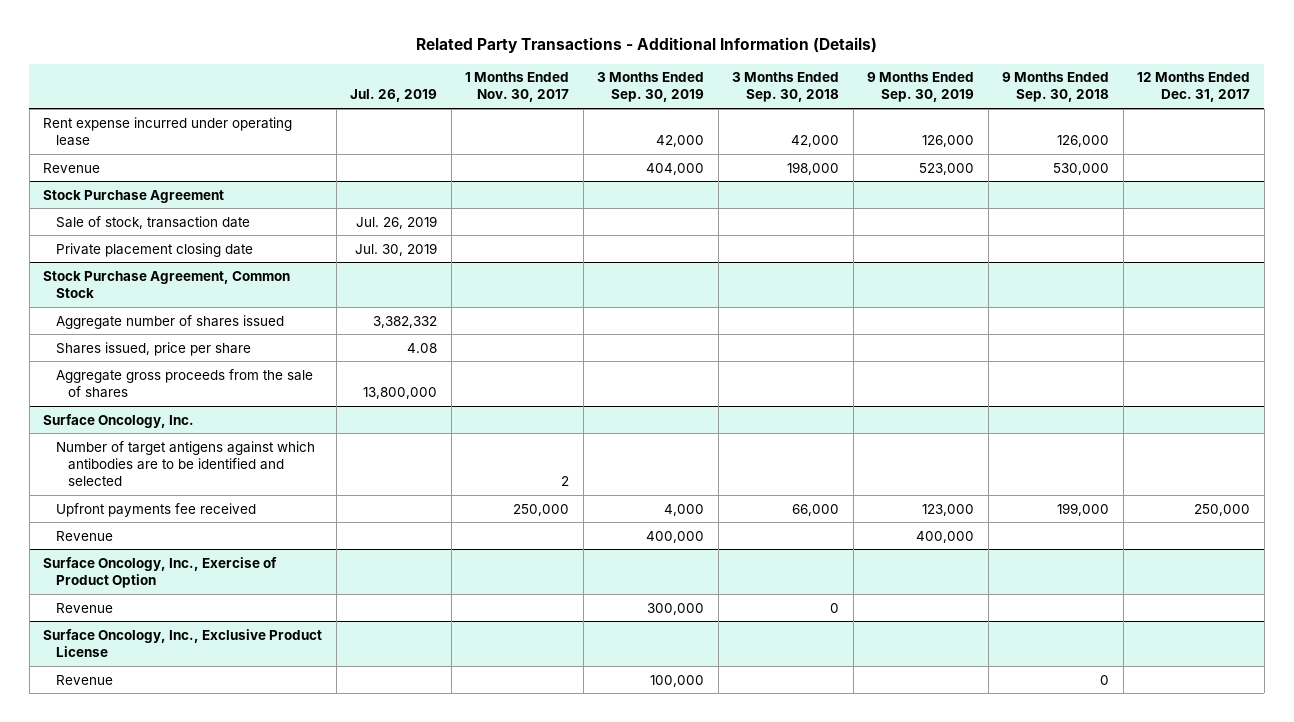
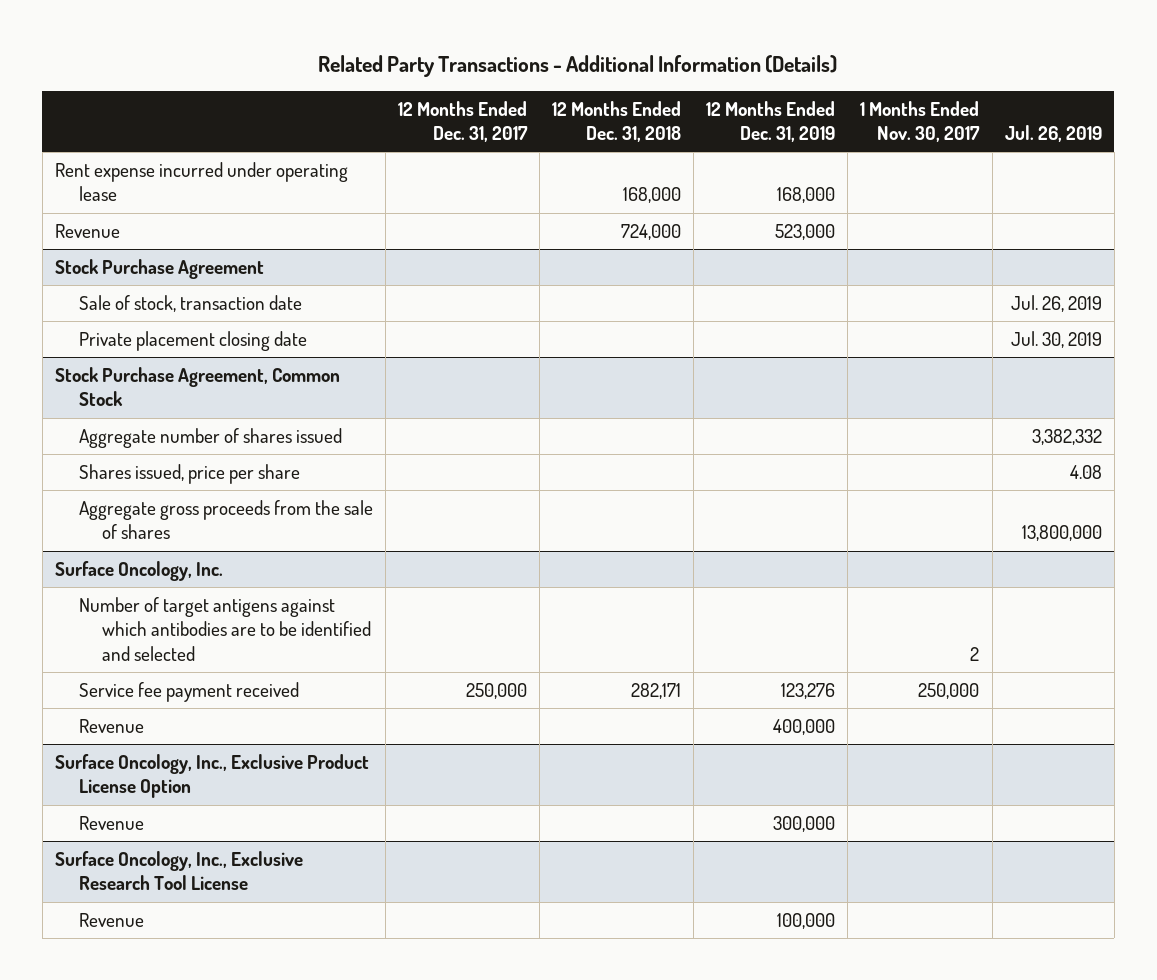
- | Jul. 26, 2019 | 1 Months Ended Nov. 30, 2017 | 3 Months Ended Sep. 30, 2019 | 3 Months Ended Sep. 30, 2018 | 9 Months Ended Sep. 30, 2019 | 9 Months Ended Sep. 30, 2018 | 12 Months Ended Dec. 31, 2017
+ | 12 Months Ended Dec. 31, 2017 | 12 Months Ended Dec. 31, 2018 | 12 Months Ended Dec. 31, 2019 | 1 Months Ended Nov. 30, 2017 | Jul. 26, 2019
@ Surface Oncology, Inc.
- Upfront payments fee received | | 250,000 | 4,000 | 66,000 | 123,000 | 199,000 | 250,000
+ Service fee payment received | 250,000 | 282,171 | 123,276 | 250,000 |
- Surface Oncology, Inc., Exercise of Product Option
- Revenue | | | 300,000 | 0 | | |
- Surface Oncology, Inc., Exclusive Product License
+ Surface Oncology, Inc., Exclusive Product License Option
+ Surface Oncology, Inc., Exclusive Research Tool License
+ Revenue | | | 100,000 | |

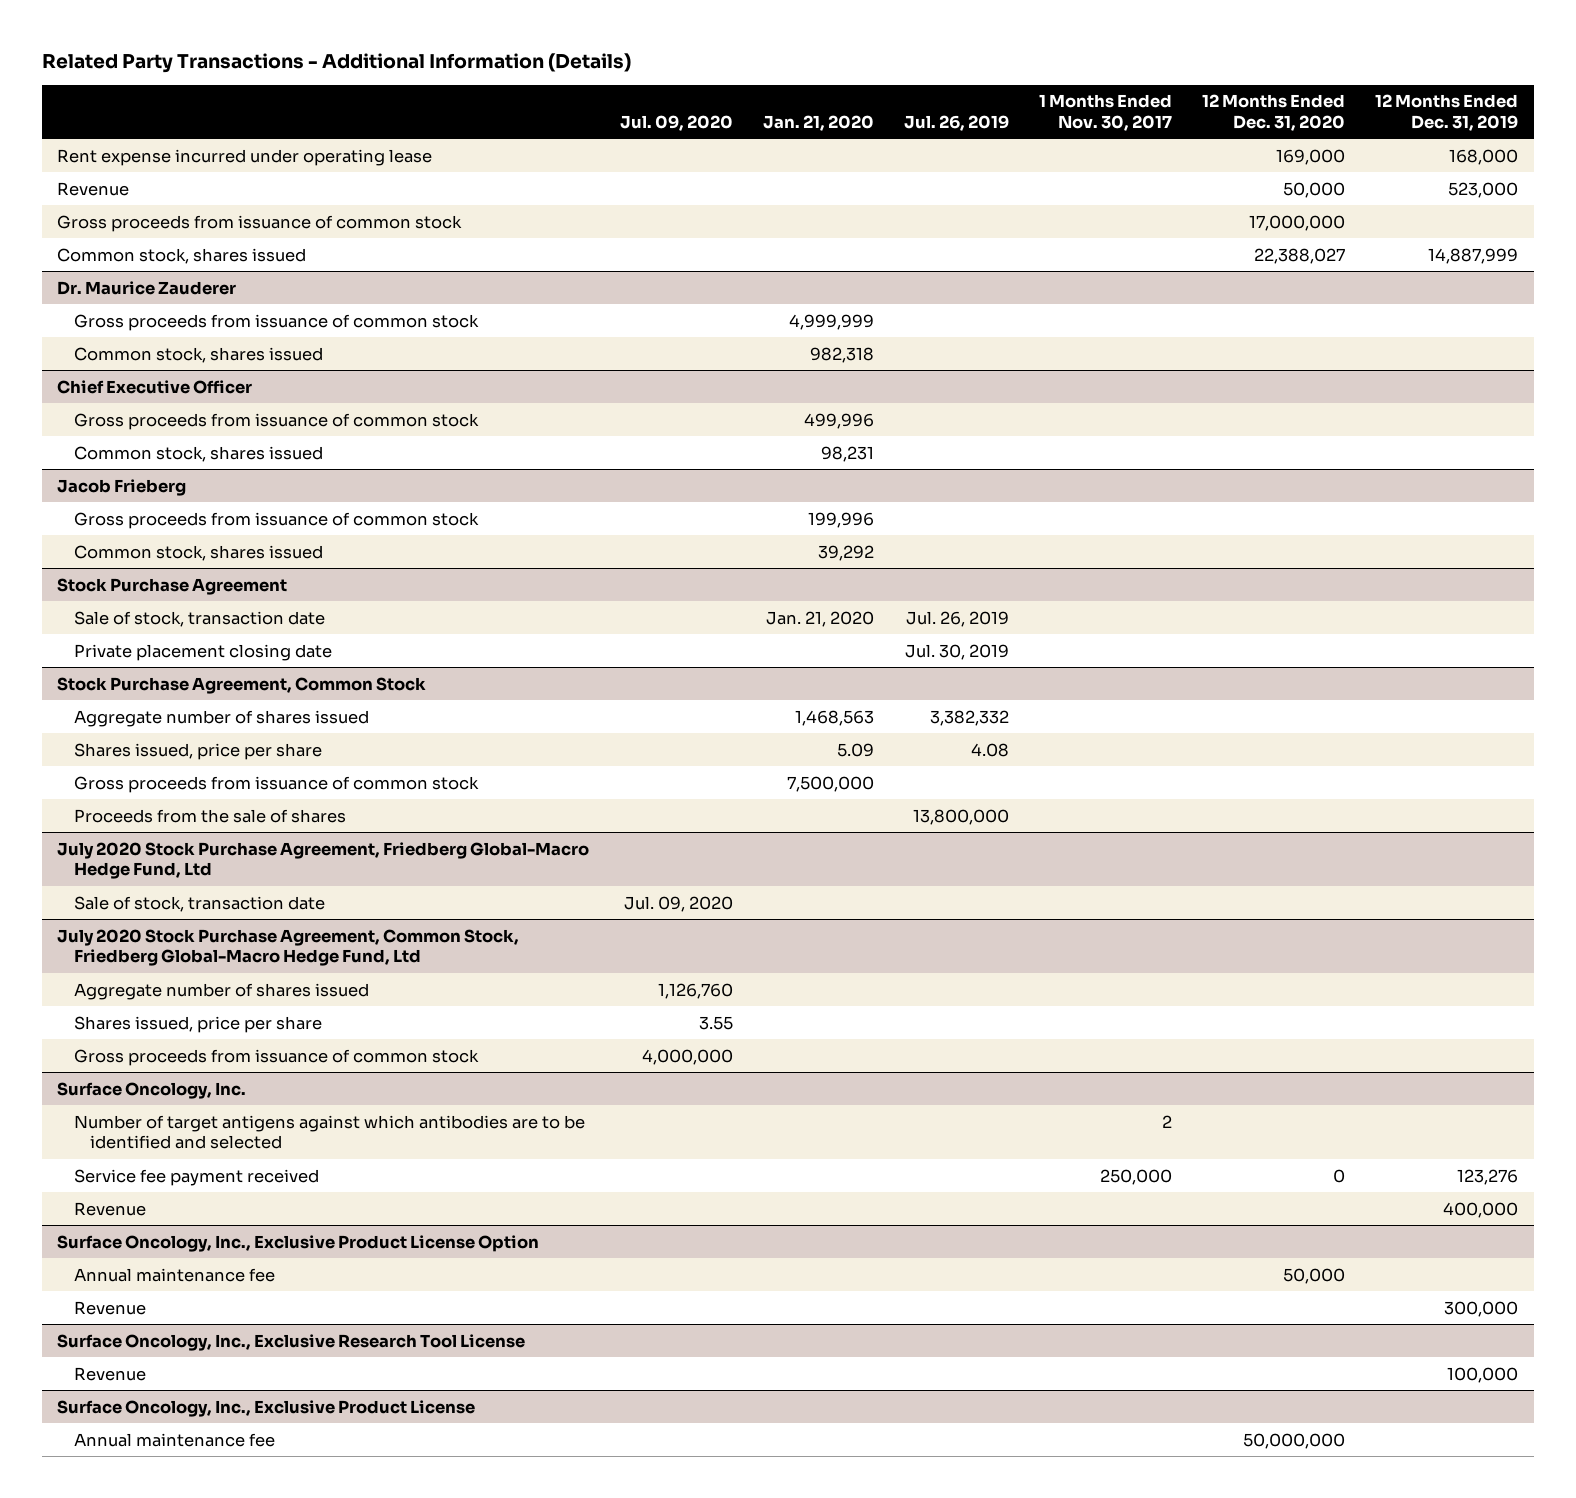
- | 12 Months Ended Dec. 31, 2017 | 12 Months Ended Dec. 31, 2018 | 12 Months Ended Dec. 31, 2019 | 1 Months Ended Nov. 30, 2017 | Jul. 26, 2019
+ | Jul. 09, 2020 | Jan. 21, 2020 | Jul. 26, 2019 | 1 Months Ended Nov. 30, 2017 | 12 Months Ended Dec. 31, 2020 | 12 Months Ended Dec. 31, 2019
+ Gross proceeds from issuance of common stock | | | | | 17,000,000 |
+ Common stock, shares issued | | | | | 22,388,027 | 14,887,999
+ Dr. Maurice Zauderer
+ Gross proceeds from issuance of common stock | | 4,999,999 | | | |
+ Common stock, shares issued | | 982,318 | | | |
+ Chief Executive Officer
+ Gross proceeds from issuance of common stock | | 499,996 | | | |
+ Common stock, shares issued | | 98,231 | | | |
+ Jacob Frieberg
+ Gross proceeds from issuance of common stock | | 199,996 | | | |
+ Common stock, shares issued | | 39,292 | | | |
@ Stock Purchase Agreement, Common Stock
- Aggregate gross proceeds from the sale of shares | | | | | 13,800,000
+ Gross proceeds from issuance of common stock | | 7,500,000 | | | |
+ Proceeds from the sale of shares | | | 13,800,000 | | |
+ July 2020 Stock Purchase Agreement, Friedberg Global-Macro Hedge Fund, Ltd
+ Sale of stock, transaction date | Jul. 09, 2020 | | | | |
+ July 2020 Stock Purchase Agreement, Common Stock, Friedberg Global-Macro Hedge Fund, Ltd
+ Aggregate number of shares issued | 1,126,760 | | | | |
+ Shares issued, price per share | 3.55 | | | | |
+ Gross proceeds from issuance of common stock | 4,000,000 | | | | |
@ Surface Oncology, Inc., Exclusive Product License Option
+ Annual maintenance fee | | | | | 50,000 |
+ Surface Oncology, Inc., Exclusive Product License
+ Annual maintenance fee | | | | | 50,000,000 |

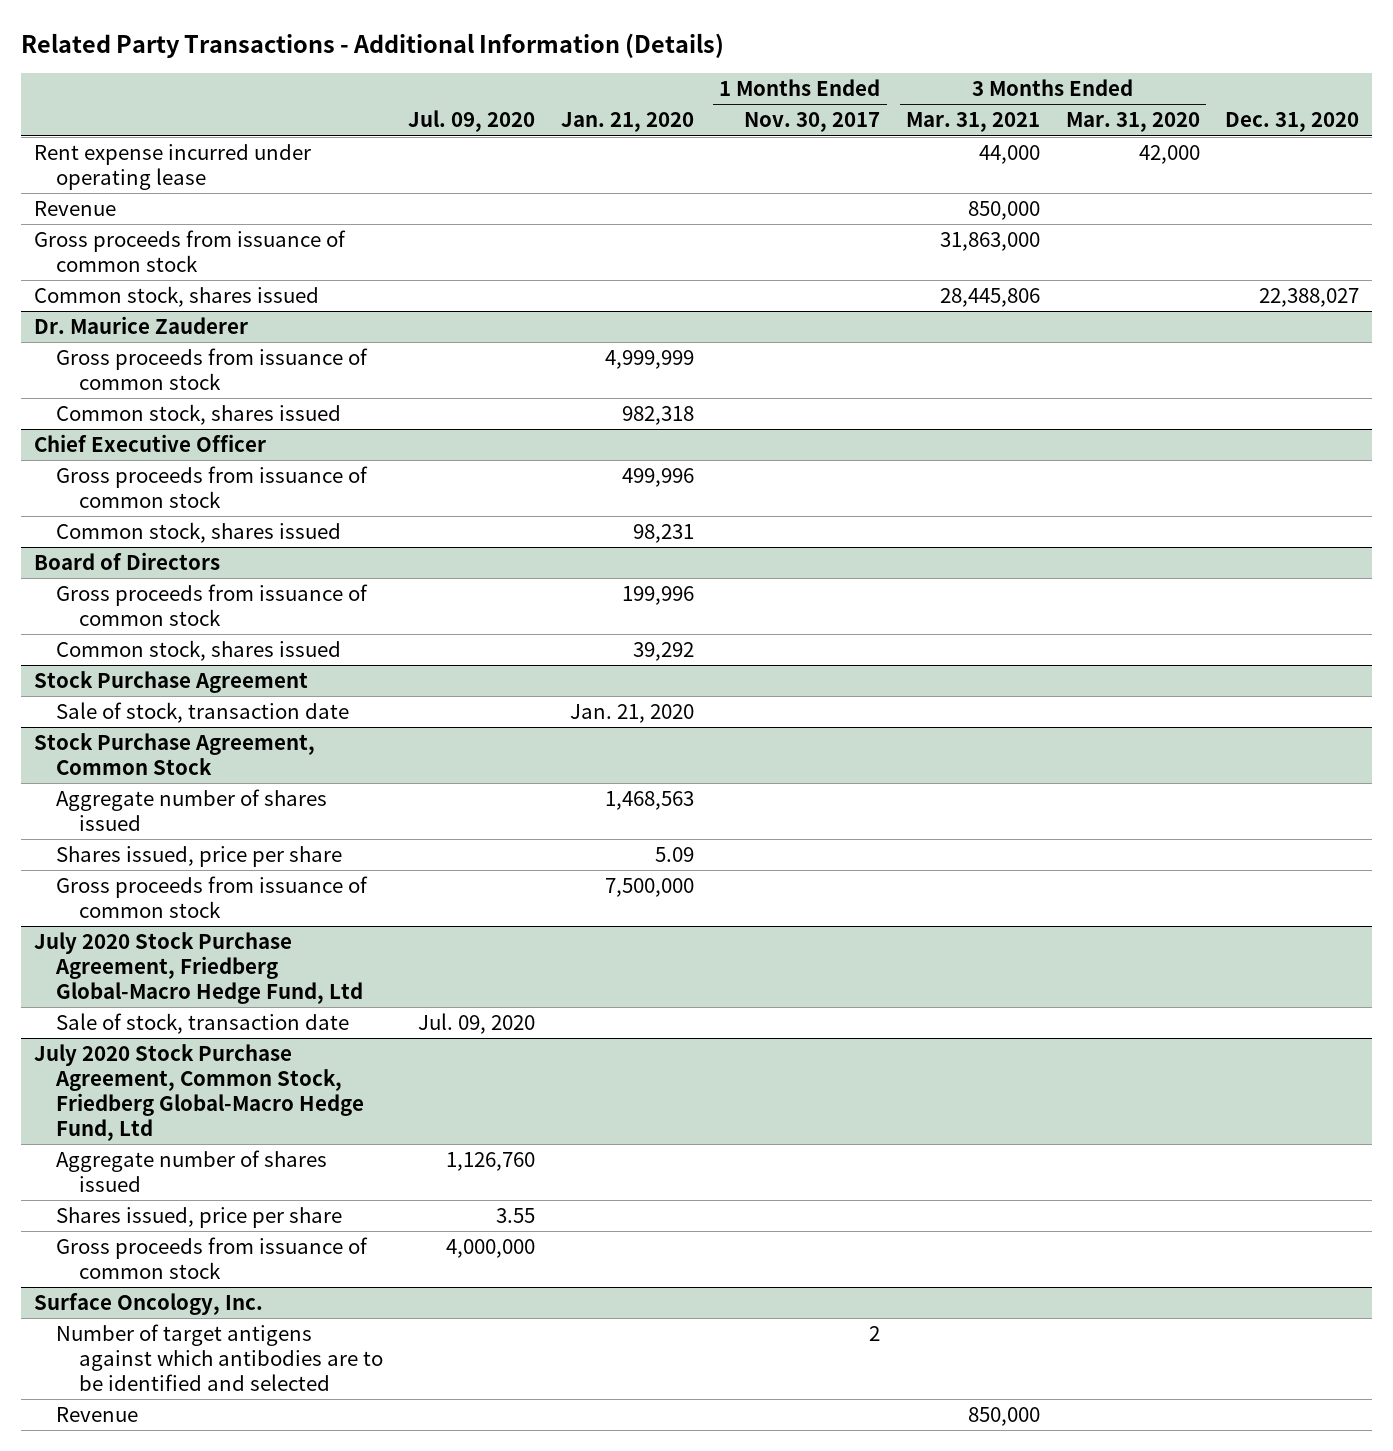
- | Jul. 09, 2020 | Jan. 21, 2020 | Jul. 26, 2019 | 1 Months Ended Nov. 30, 2017 | 12 Months Ended Dec. 31, 2020 | 12 Months Ended Dec. 31, 2019
+ | Jul. 09, 2020 | Jan. 21, 2020 | 1 Months Ended Nov. 30, 2017 | 3 Months Ended Mar. 31, 2021 | 3 Months Ended Mar. 31, 2020 | Dec. 31, 2020
- Jacob Frieberg
+ Board of Directors
@ Stock Purchase Agreement
- Private placement closing date | | | Jul. 30, 2019 | | |
@ Stock Purchase Agreement, Common Stock
- Proceeds from the sale of shares | | | 13,800,000 | | |
@ Surface Oncology, Inc.
- Service fee payment received | | | | 250,000 | 0 | 123,276
- Surface Oncology, Inc., Exclusive Product License Option
- Annual maintenance fee | | | | | 50,000 |
- Revenue | | | | | | 300,000
- Surface Oncology, Inc., Exclusive Research Tool License
- Revenue | | | | | | 100,000
- Surface Oncology, Inc., Exclusive Product License
- Annual maintenance fee | | | | | 50,000,000 |

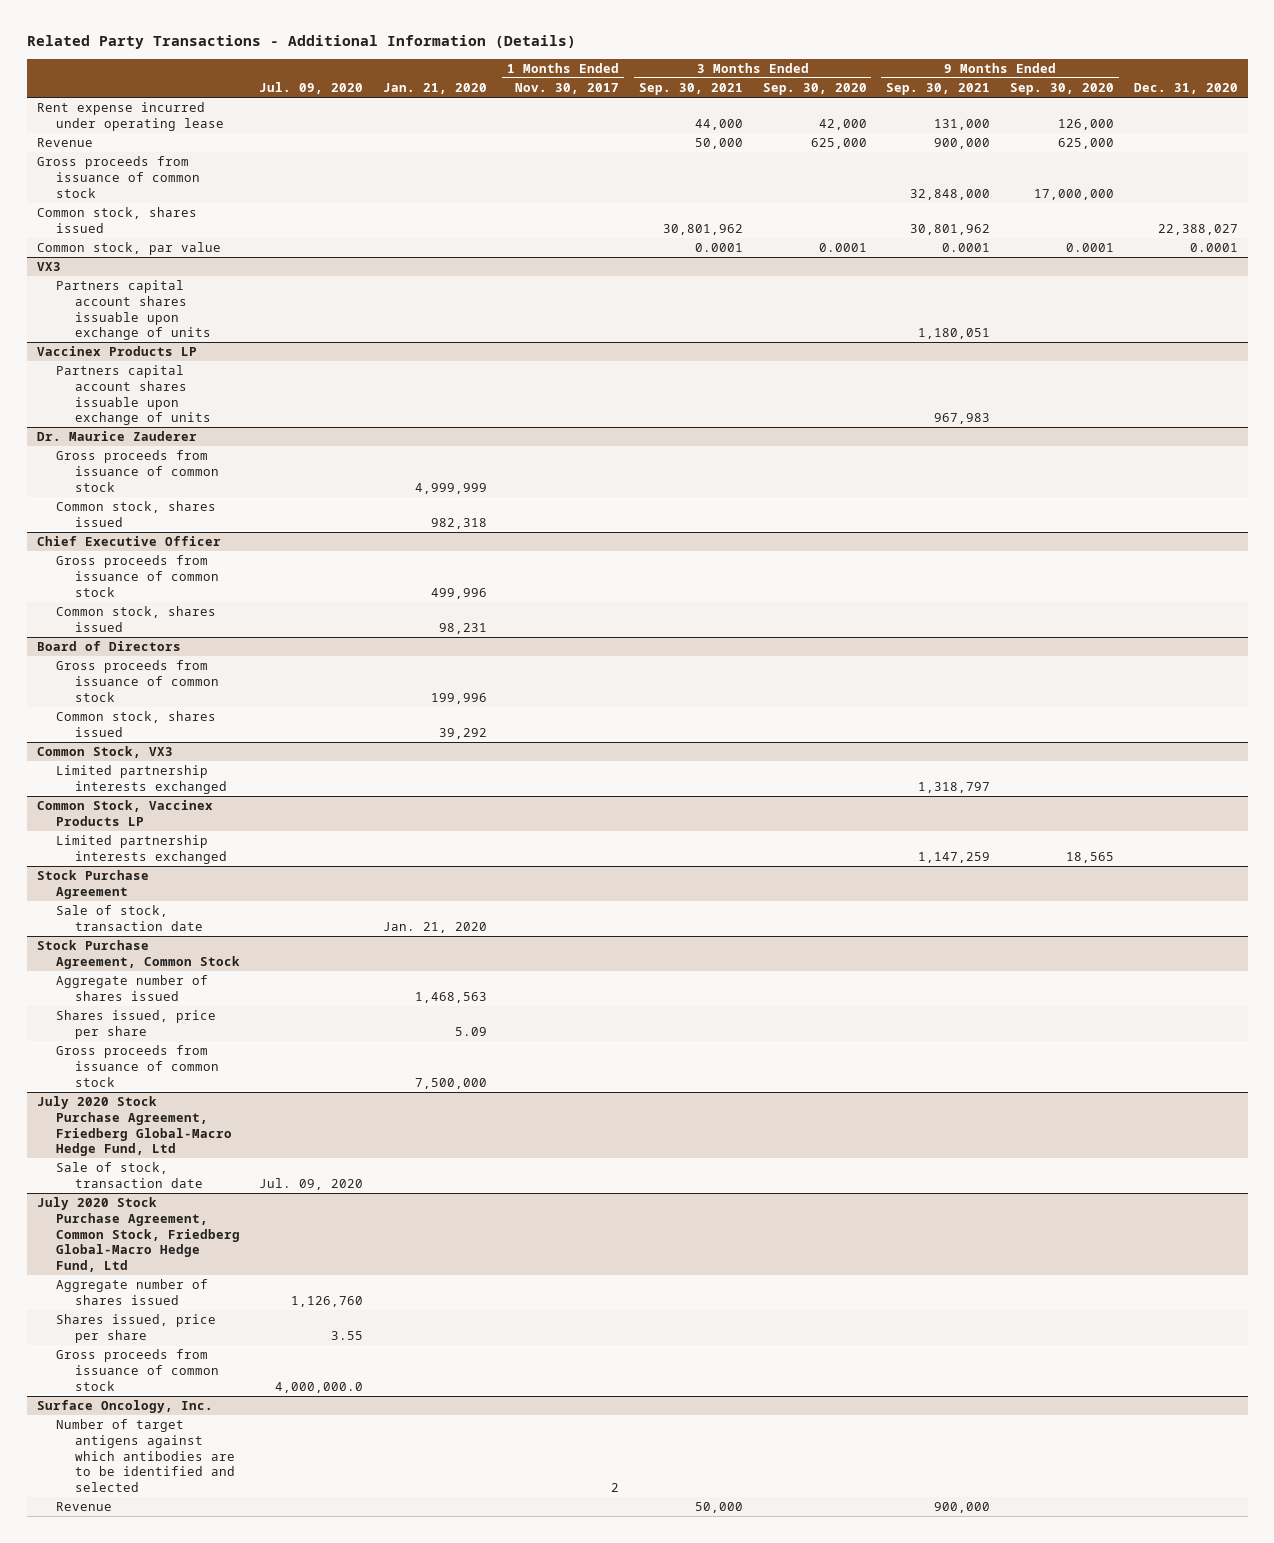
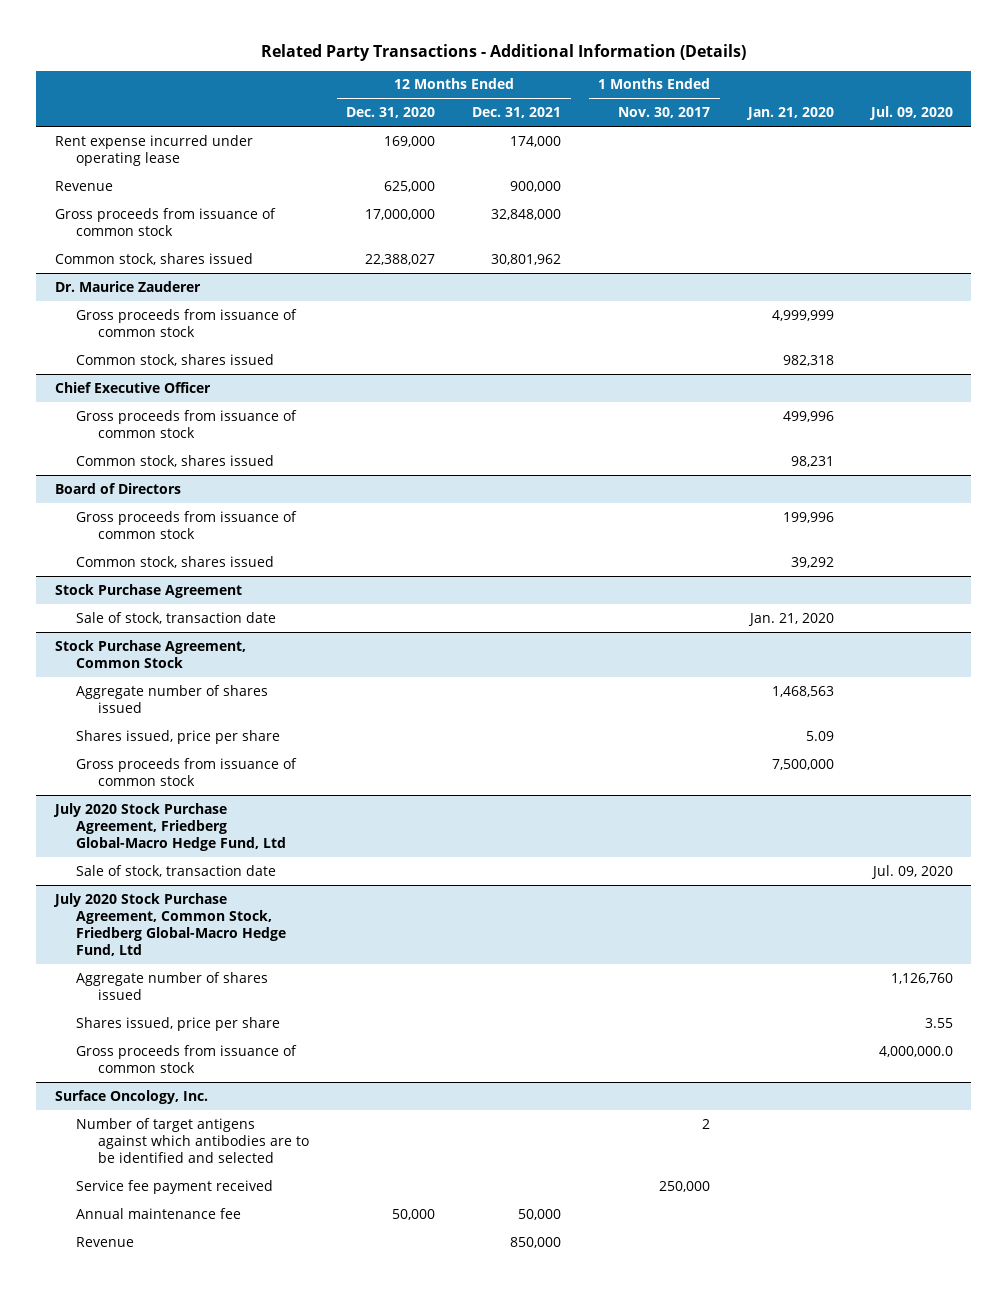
- | Jul. 09, 2020 | Jan. 21, 2020 | 1 Months Ended Nov. 30, 2017 | 3 Months Ended Sep. 30, 2021 | 3 Months Ended Sep. 30, 2020 | 9 Months Ended Sep. 30, 2021 | 9 Months Ended Sep. 30, 2020 | Dec. 31, 2020
+ | 12 Months Ended Dec. 31, 2020 | 12 Months Ended Dec. 31, 2021 | 1 Months Ended Nov. 30, 2017 | Jan. 21, 2020 | Jul. 09, 2020
- Common stock, par value | | | | 0.0001 | 0.0001 | 0.0001 | 0.0001 | 0.0001
- VX3
- Partners capital account shares issuable upon exchange of units | | | | | | 1,180,051 | |
- Vaccinex Products LP
- Partners capital account shares issuable upon exchange of units | | | | | | 967,983 | |
- Common Stock, VX3
- Limited partnership interests exchanged | | | | | | 1,318,797 | |
- Common Stock, Vaccinex Products LP
- Limited partnership interests exchanged | | | | | | 1,147,259 | 18,565 |
@ Surface Oncology, Inc.
+ Service fee payment received | | | 250,000 | |
+ Annual maintenance fee | 50,000 | 50,000 | | |

